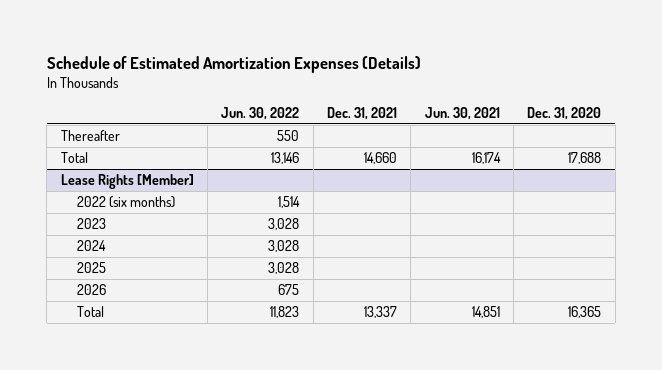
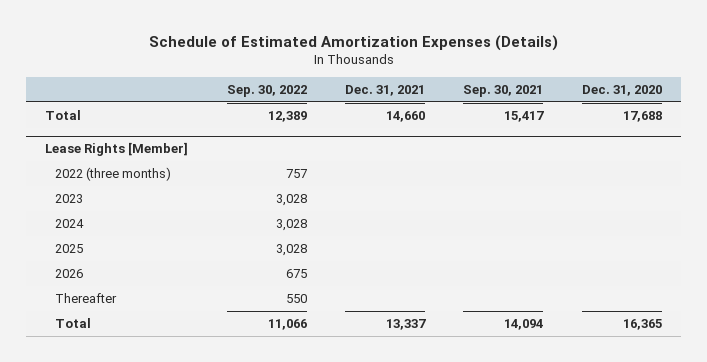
- | Jun. 30, 2022 | Dec. 31, 2021 | Jun. 30, 2021 | Dec. 31, 2020
+ | Sep. 30, 2022 | Dec. 31, 2021 | Sep. 30, 2021 | Dec. 31, 2020
- Thereafter | 550 | | |
@ Lease Rights [Member]
- 2022 (six months) | 1,514 | | |
+ 2022 (three months) | 757 | | |
+ Thereafter | 550 | | |

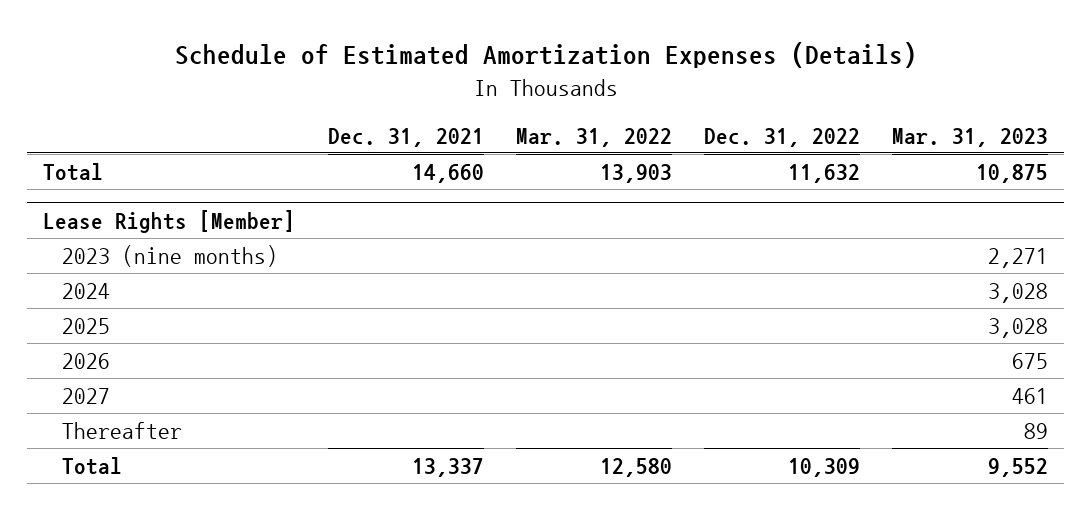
- | Sep. 30, 2022 | Dec. 31, 2021 | Sep. 30, 2021 | Dec. 31, 2020
+ | Dec. 31, 2021 | Mar. 31, 2022 | Dec. 31, 2022 | Mar. 31, 2023
@ Lease Rights [Member]
- 2022 (three months) | 757 | | |
- 2023 | 3,028 | | |
+ 2023 (nine months) | | | | 2,271
+ 2027 | | | | 461

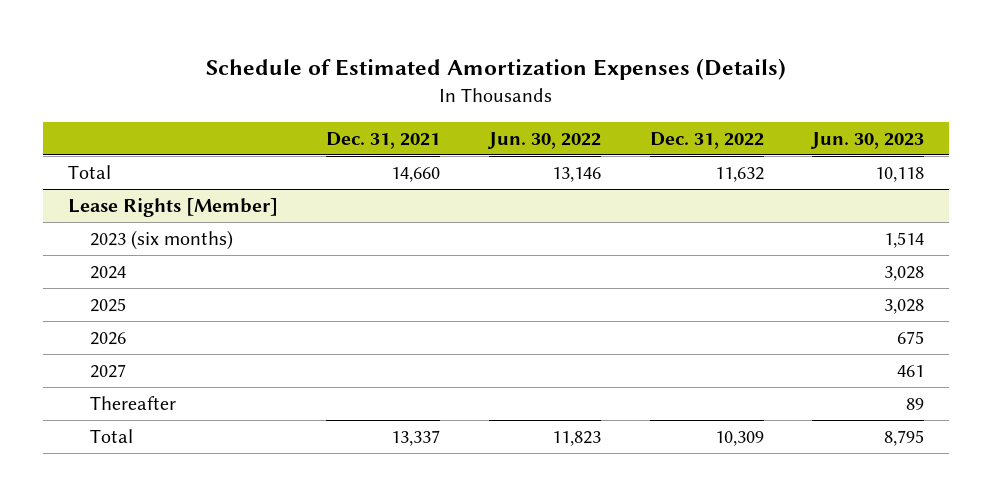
- | Dec. 31, 2021 | Mar. 31, 2022 | Dec. 31, 2022 | Mar. 31, 2023
+ | Dec. 31, 2021 | Jun. 30, 2022 | Dec. 31, 2022 | Jun. 30, 2023
@ Lease Rights [Member]
- 2023 (nine months) | | | | 2,271
+ 2023 (six months) | | | | 1,514

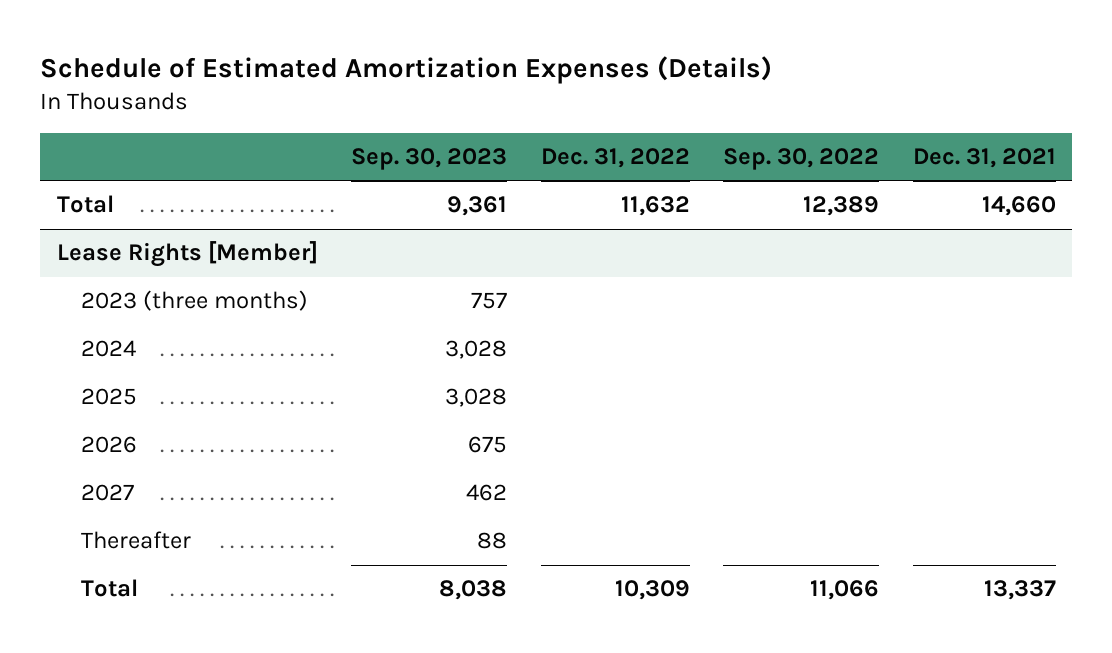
- | Dec. 31, 2021 | Jun. 30, 2022 | Dec. 31, 2022 | Jun. 30, 2023
+ | Sep. 30, 2023 | Dec. 31, 2022 | Sep. 30, 2022 | Dec. 31, 2021
@ Lease Rights [Member]
- 2023 (six months) | | | | 1,514
+ 2023 (three months) | 757 | | |

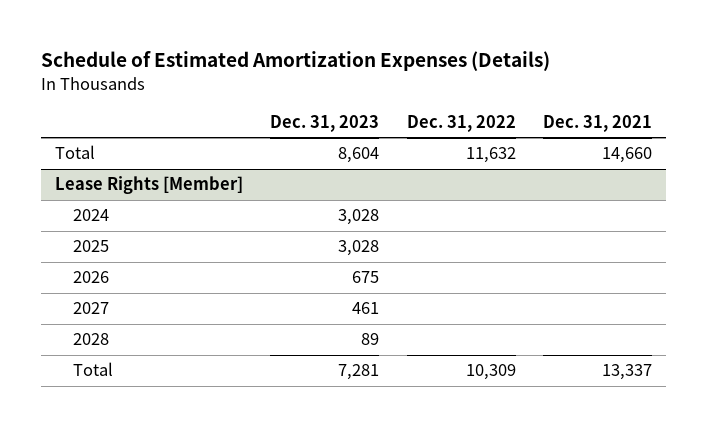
- | Sep. 30, 2023 | Dec. 31, 2022 | Sep. 30, 2022 | Dec. 31, 2021
+ | Dec. 31, 2023 | Dec. 31, 2022 | Dec. 31, 2021
@ Lease Rights [Member]
- 2023 (three months) | 757 | | |
- Thereafter | 88 | | |
+ 2028 | 89 | |

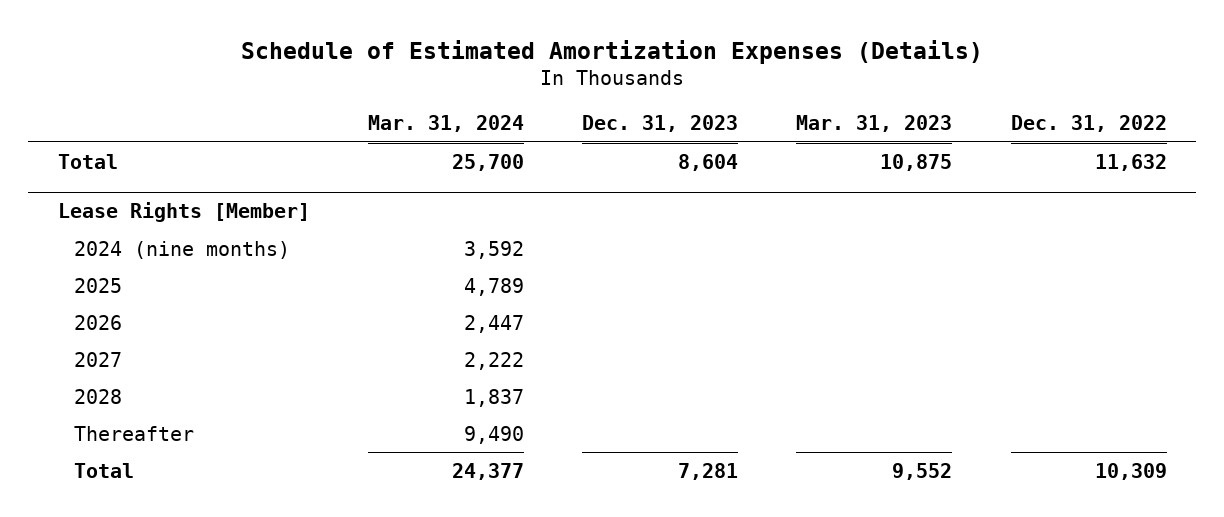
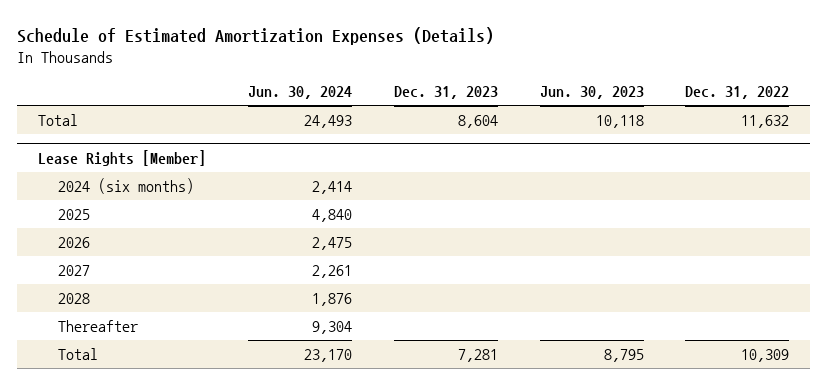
- | Mar. 31, 2024 | Dec. 31, 2023 | Mar. 31, 2023 | Dec. 31, 2022
+ | Jun. 30, 2024 | Dec. 31, 2023 | Jun. 30, 2023 | Dec. 31, 2022
@ Lease Rights [Member]
- 2024 (nine months) | 3,592 | | |
+ 2024 (six months) | 2,414 | | |

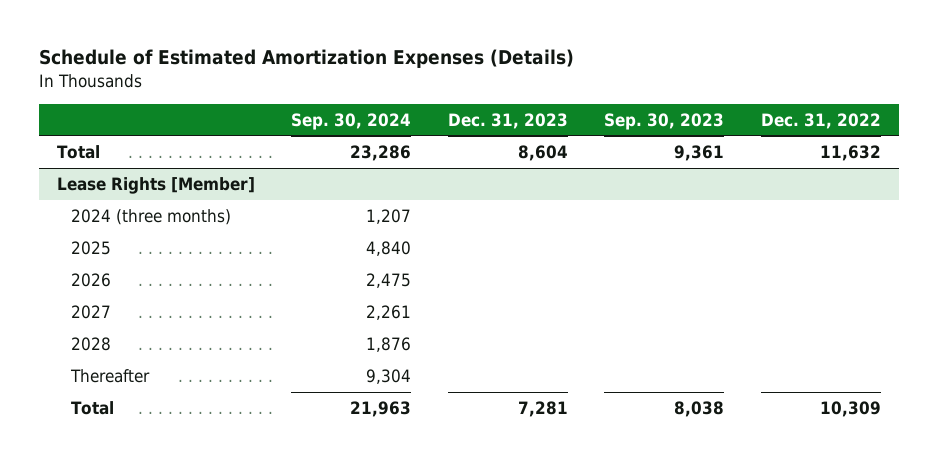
- | Jun. 30, 2024 | Dec. 31, 2023 | Jun. 30, 2023 | Dec. 31, 2022
+ | Sep. 30, 2024 | Dec. 31, 2023 | Sep. 30, 2023 | Dec. 31, 2022
@ Lease Rights [Member]
- 2024 (six months) | 2,414 | | |
+ 2024 (three months) | 1,207 | | |

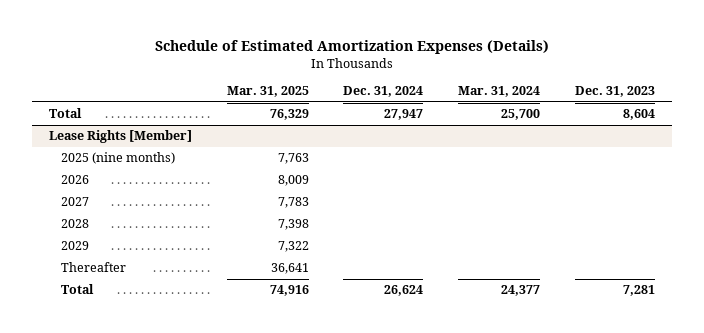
- | Sep. 30, 2024 | Dec. 31, 2023 | Sep. 30, 2023 | Dec. 31, 2022
+ | Mar. 31, 2025 | Dec. 31, 2024 | Mar. 31, 2024 | Dec. 31, 2023
@ Lease Rights [Member]
- 2024 (three months) | 1,207 | | |
- 2025 | 4,840 | | |
+ 2025 (nine months) | 7,763 | | |
+ 2029 | 7,322 | | |

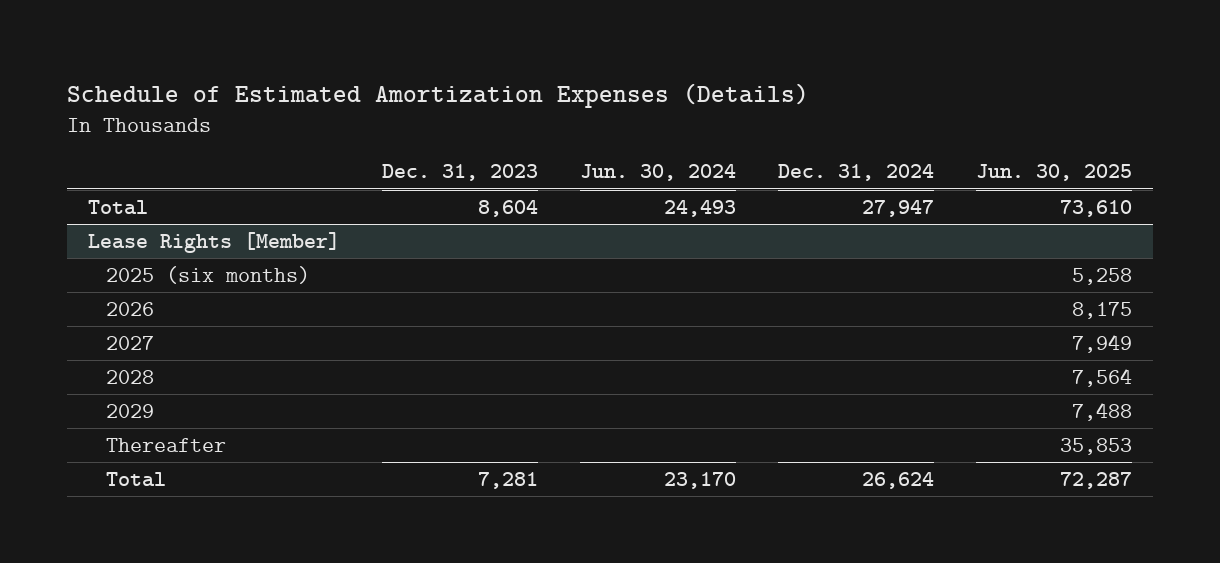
- | Mar. 31, 2025 | Dec. 31, 2024 | Mar. 31, 2024 | Dec. 31, 2023
+ | Dec. 31, 2023 | Jun. 30, 2024 | Dec. 31, 2024 | Jun. 30, 2025
@ Lease Rights [Member]
- 2025 (nine months) | 7,763 | | |
+ 2025 (six months) | | | | 5,258

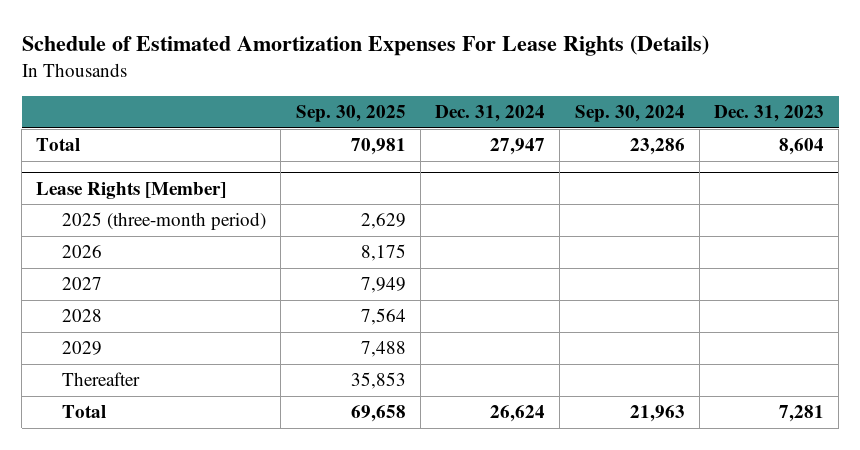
- Schedule of Estimated Amortization Expenses (Details)
+ Schedule of Estimated Amortization Expenses For Lease Rights (Details)
- | Dec. 31, 2023 | Jun. 30, 2024 | Dec. 31, 2024 | Jun. 30, 2025
+ | Sep. 30, 2025 | Dec. 31, 2024 | Sep. 30, 2024 | Dec. 31, 2023
@ Lease Rights [Member]
- 2025 (six months) | | | | 5,258
+ 2025 (three-month period) | 2,629 | | |

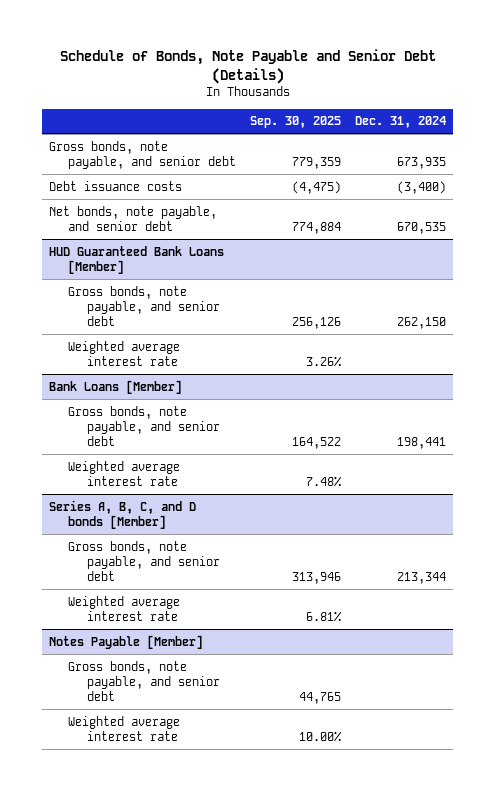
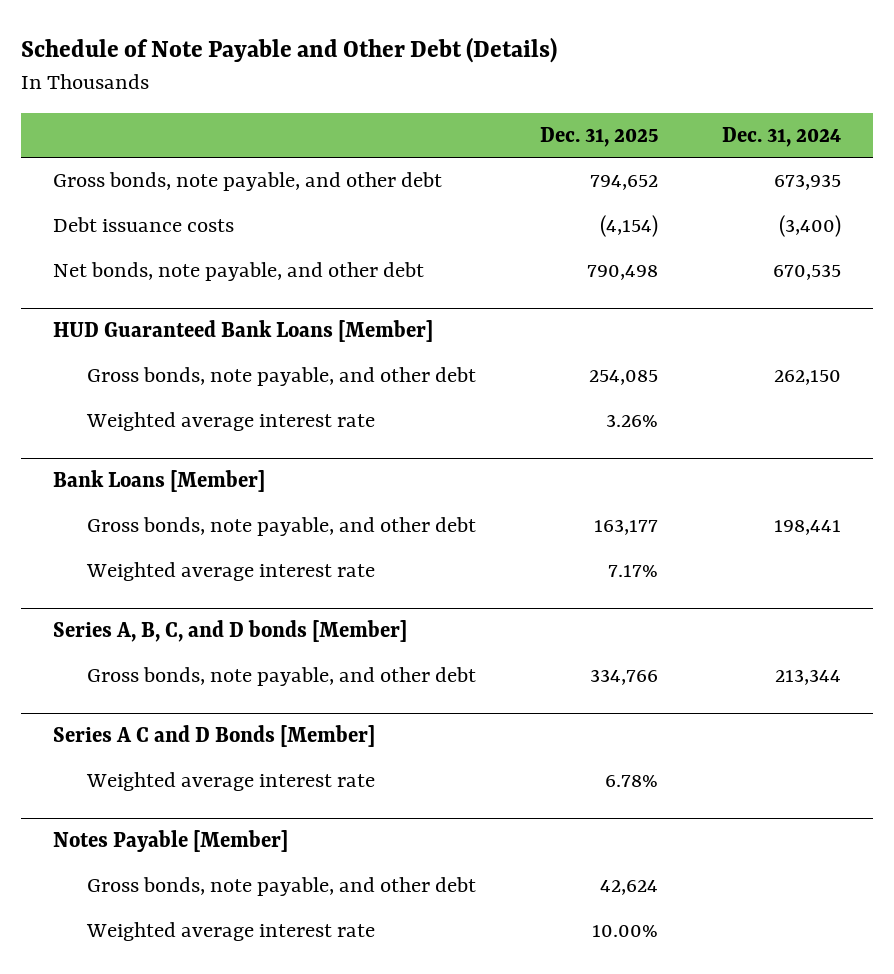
- Schedule of Bonds, Note Payable and Senior Debt (Details)
+ Schedule of Note Payable and Other Debt (Details)
- | Sep. 30, 2025 | Dec. 31, 2024
+ | Dec. 31, 2025 | Dec. 31, 2024
- Gross bonds, note payable, and senior debt | 779,359 | 673,935
+ Gross bonds, note payable, and other debt | 794,652 | 673,935
- Net bonds, note payable, and senior debt | 774,884 | 670,535
+ Net bonds, note payable, and other debt | 790,498 | 670,535
@ HUD Guaranteed Bank Loans [Member]
- Gross bonds, note payable, and senior debt | 256,126 | 262,150
+ Gross bonds, note payable, and other debt | 254,085 | 262,150
@ Bank Loans [Member]
- Gross bonds, note payable, and senior debt | 164,522 | 198,441
+ Gross bonds, note payable, and other debt | 163,177 | 198,441
@ Series A, B, C, and D bonds [Member]
- Gross bonds, note payable, and senior debt | 313,946 | 213,344
- Weighted average interest rate | 6.81% |
+ Gross bonds, note payable, and other debt | 334,766 | 213,344
+ Series A C and D Bonds [Member]
+ Weighted average interest rate | 6.78% |
@ Notes Payable [Member]
- Gross bonds, note payable, and senior debt | 44,765 |
+ Gross bonds, note payable, and other debt | 42,624 |

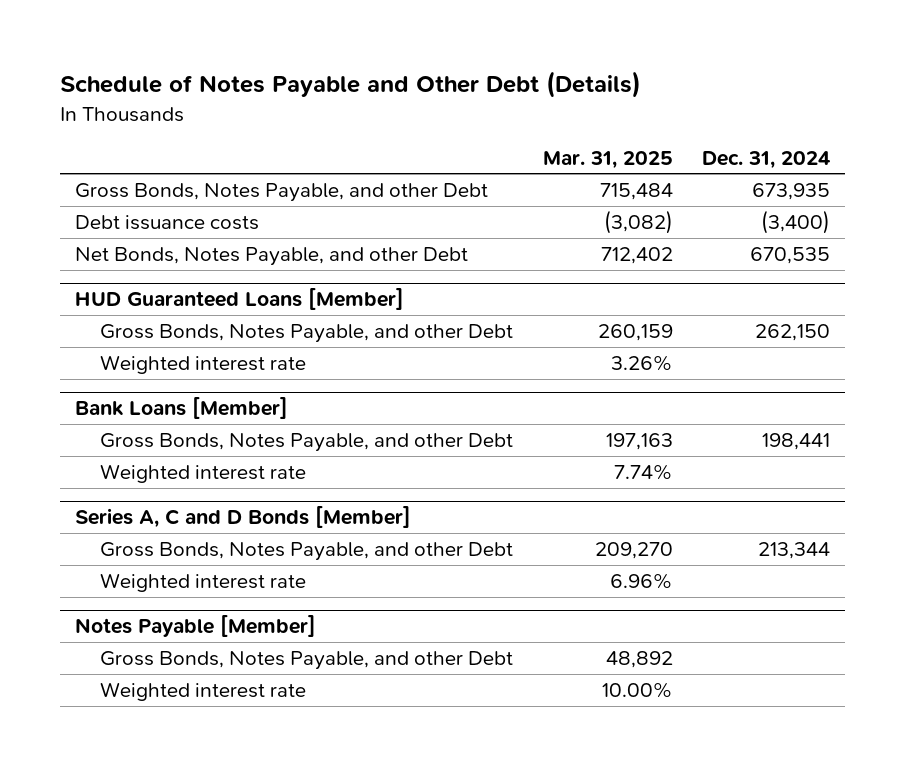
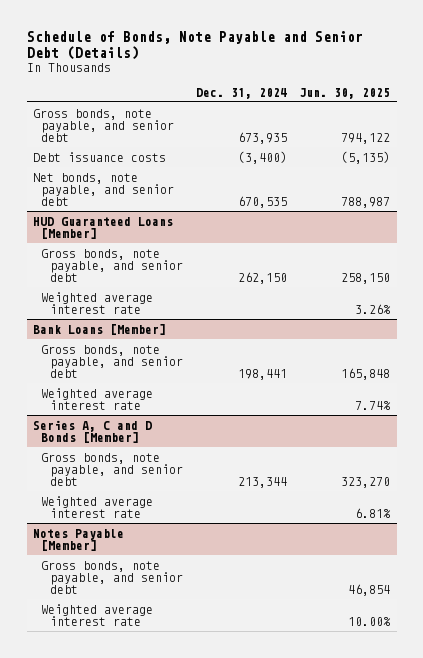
- Schedule of Notes Payable and Other Debt (Details)
+ Schedule of Bonds, Note Payable and Senior Debt (Details)
- | Mar. 31, 2025 | Dec. 31, 2024
+ | Dec. 31, 2024 | Jun. 30, 2025
- Gross Bonds, Notes Payable, and other Debt | 715,484 | 673,935
+ Gross bonds, note payable, and senior debt | 673,935 | 794,122
- Net Bonds, Notes Payable, and other Debt | 712,402 | 670,535
+ Net bonds, note payable, and senior debt | 670,535 | 788,987
@ HUD Guaranteed Loans [Member]
- Gross Bonds, Notes Payable, and other Debt | 260,159 | 262,150
- Weighted interest rate | 3.26% |
+ Gross bonds, note payable, and senior debt | 262,150 | 258,150
+ Weighted average interest rate | | 3.26%
@ Bank Loans [Member]
- Gross Bonds, Notes Payable, and other Debt | 197,163 | 198,441
- Weighted interest rate | 7.74% |
+ Gross bonds, note payable, and senior debt | 198,441 | 165,848
+ Weighted average interest rate | | 7.74%
@ Series A, C and D Bonds [Member]
- Gross Bonds, Notes Payable, and other Debt | 209,270 | 213,344
- Weighted interest rate | 6.96% |
+ Gross bonds, note payable, and senior debt | 213,344 | 323,270
+ Weighted average interest rate | | 6.81%
@ Notes Payable [Member]
- Gross Bonds, Notes Payable, and other Debt | 48,892 |
- Weighted interest rate | 10.00% |
+ Gross bonds, note payable, and senior debt | | 46,854
+ Weighted average interest rate | | 10.00%

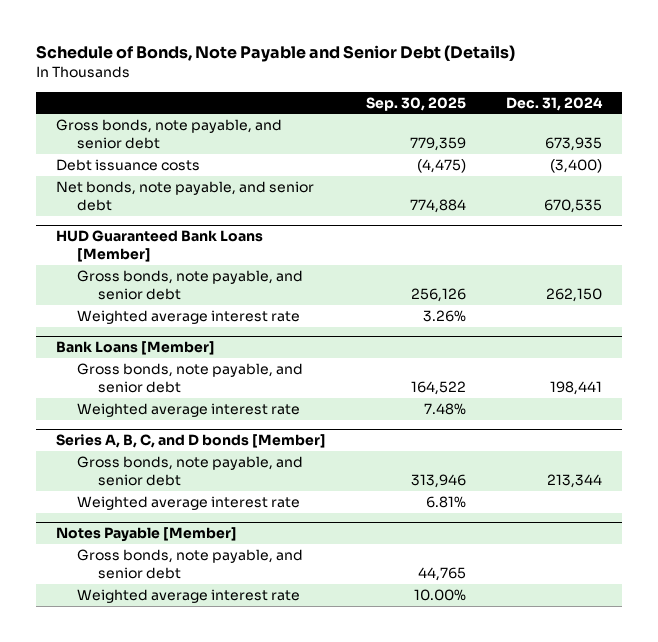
- | Dec. 31, 2024 | Jun. 30, 2025
+ | Sep. 30, 2025 | Dec. 31, 2024
- HUD Guaranteed Loans [Member]
+ HUD Guaranteed Bank Loans [Member]
- Series A, C and D Bonds [Member]
+ Series A, B, C, and D bonds [Member]

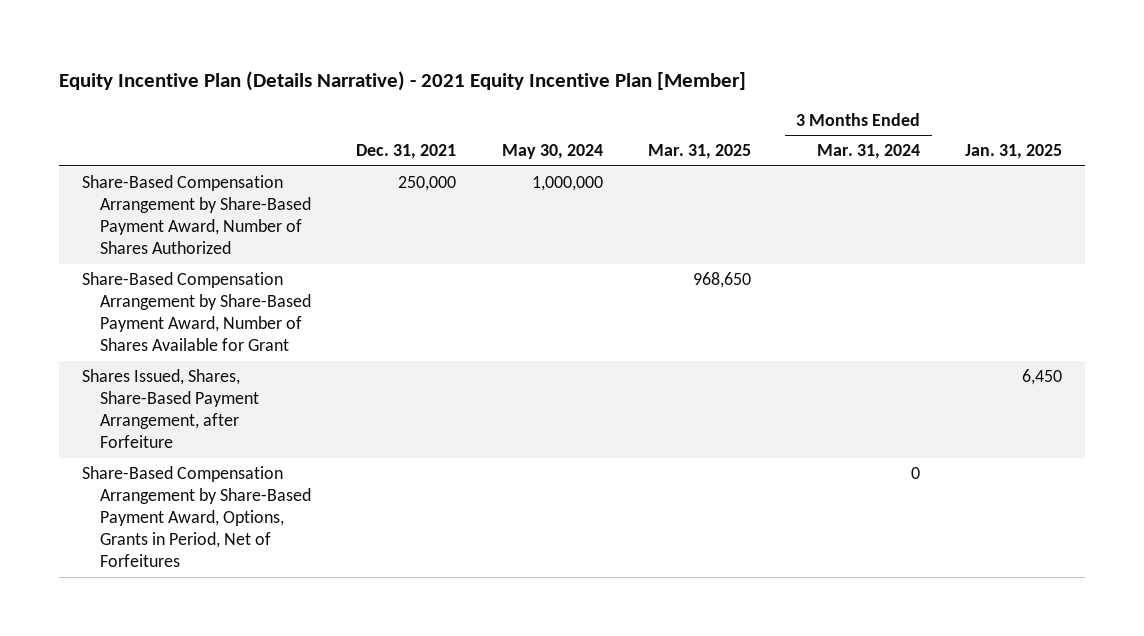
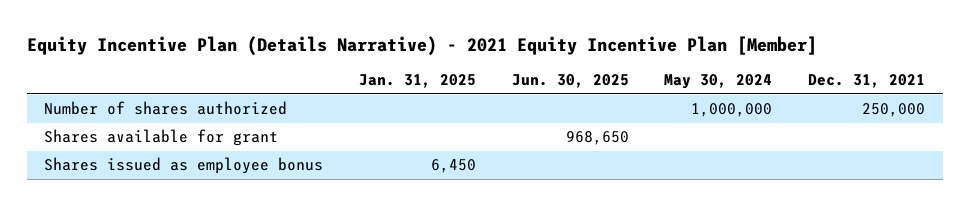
- | Dec. 31, 2021 | May 30, 2024 | Mar. 31, 2025 | 3 Months Ended Mar. 31, 2024 | Jan. 31, 2025
+ | Jan. 31, 2025 | Jun. 30, 2025 | May 30, 2024 | Dec. 31, 2021
- Share-Based Compensation Arrangement by Share-Based Payment Award, Number of Shares Authorized | 250,000 | 1,000,000 | | |
- Share-Based Compensation Arrangement by Share-Based Payment Award, Number of Shares Available for Grant | | | 968,650 | |
- Shares Issued, Shares, Share-Based Payment Arrangement, after Forfeiture | | | | | 6,450
- Share-Based Compensation Arrangement by Share-Based Payment Award, Options, Grants in Period, Net of Forfeitures | | | | 0 |
+ Number of shares authorized | | | 1,000,000 | 250,000
+ Shares available for grant | | 968,650 | |
+ Shares issued as employee bonus | 6,450 | | |

